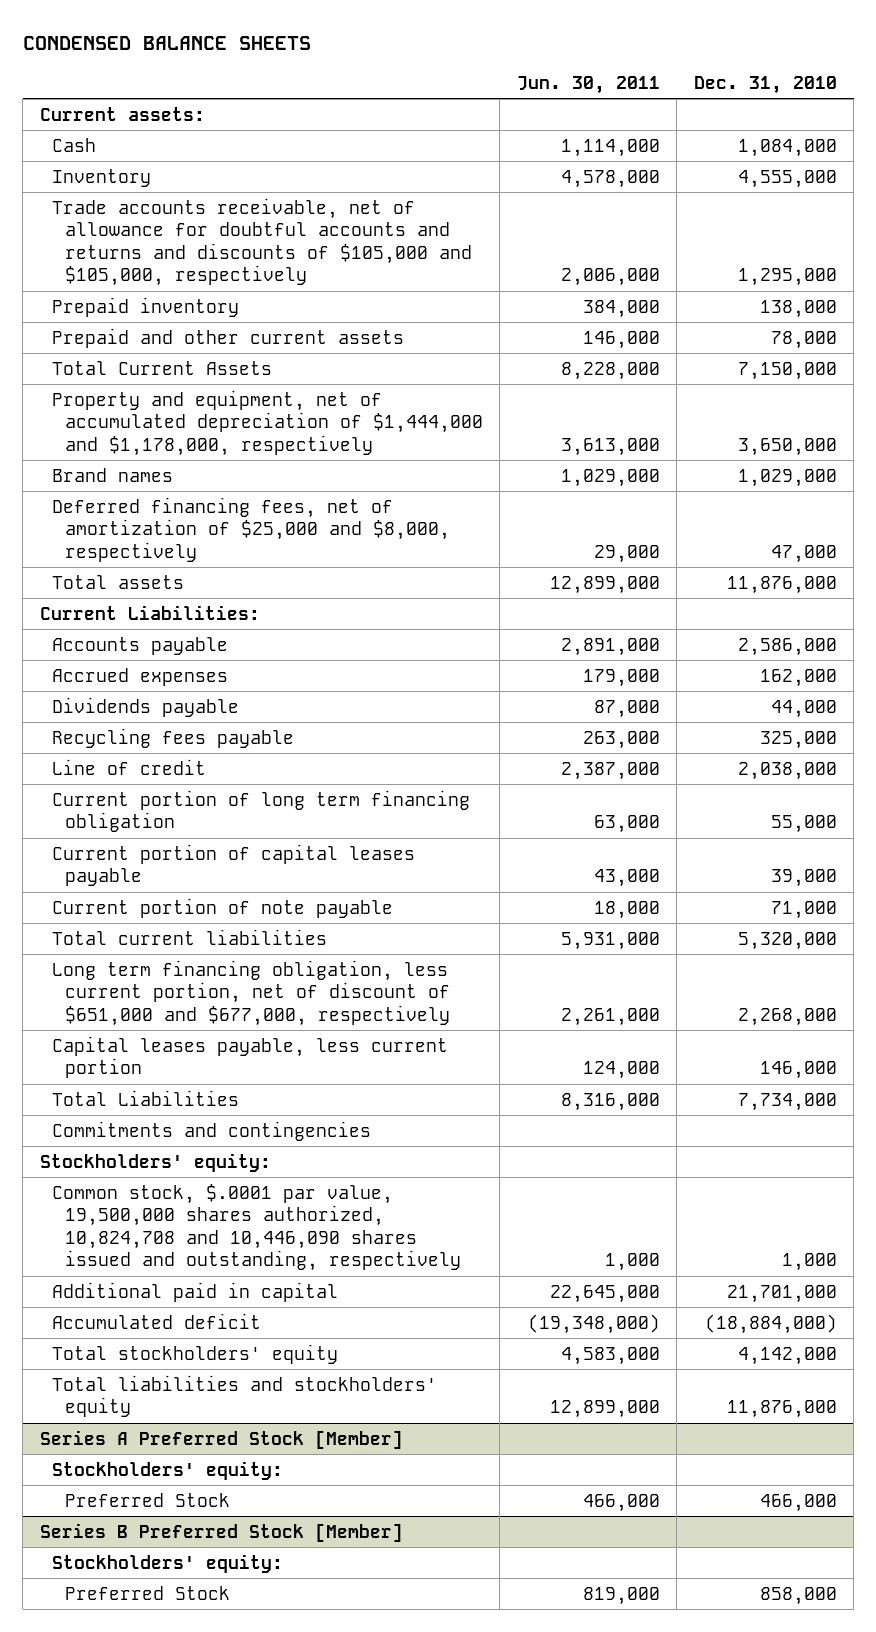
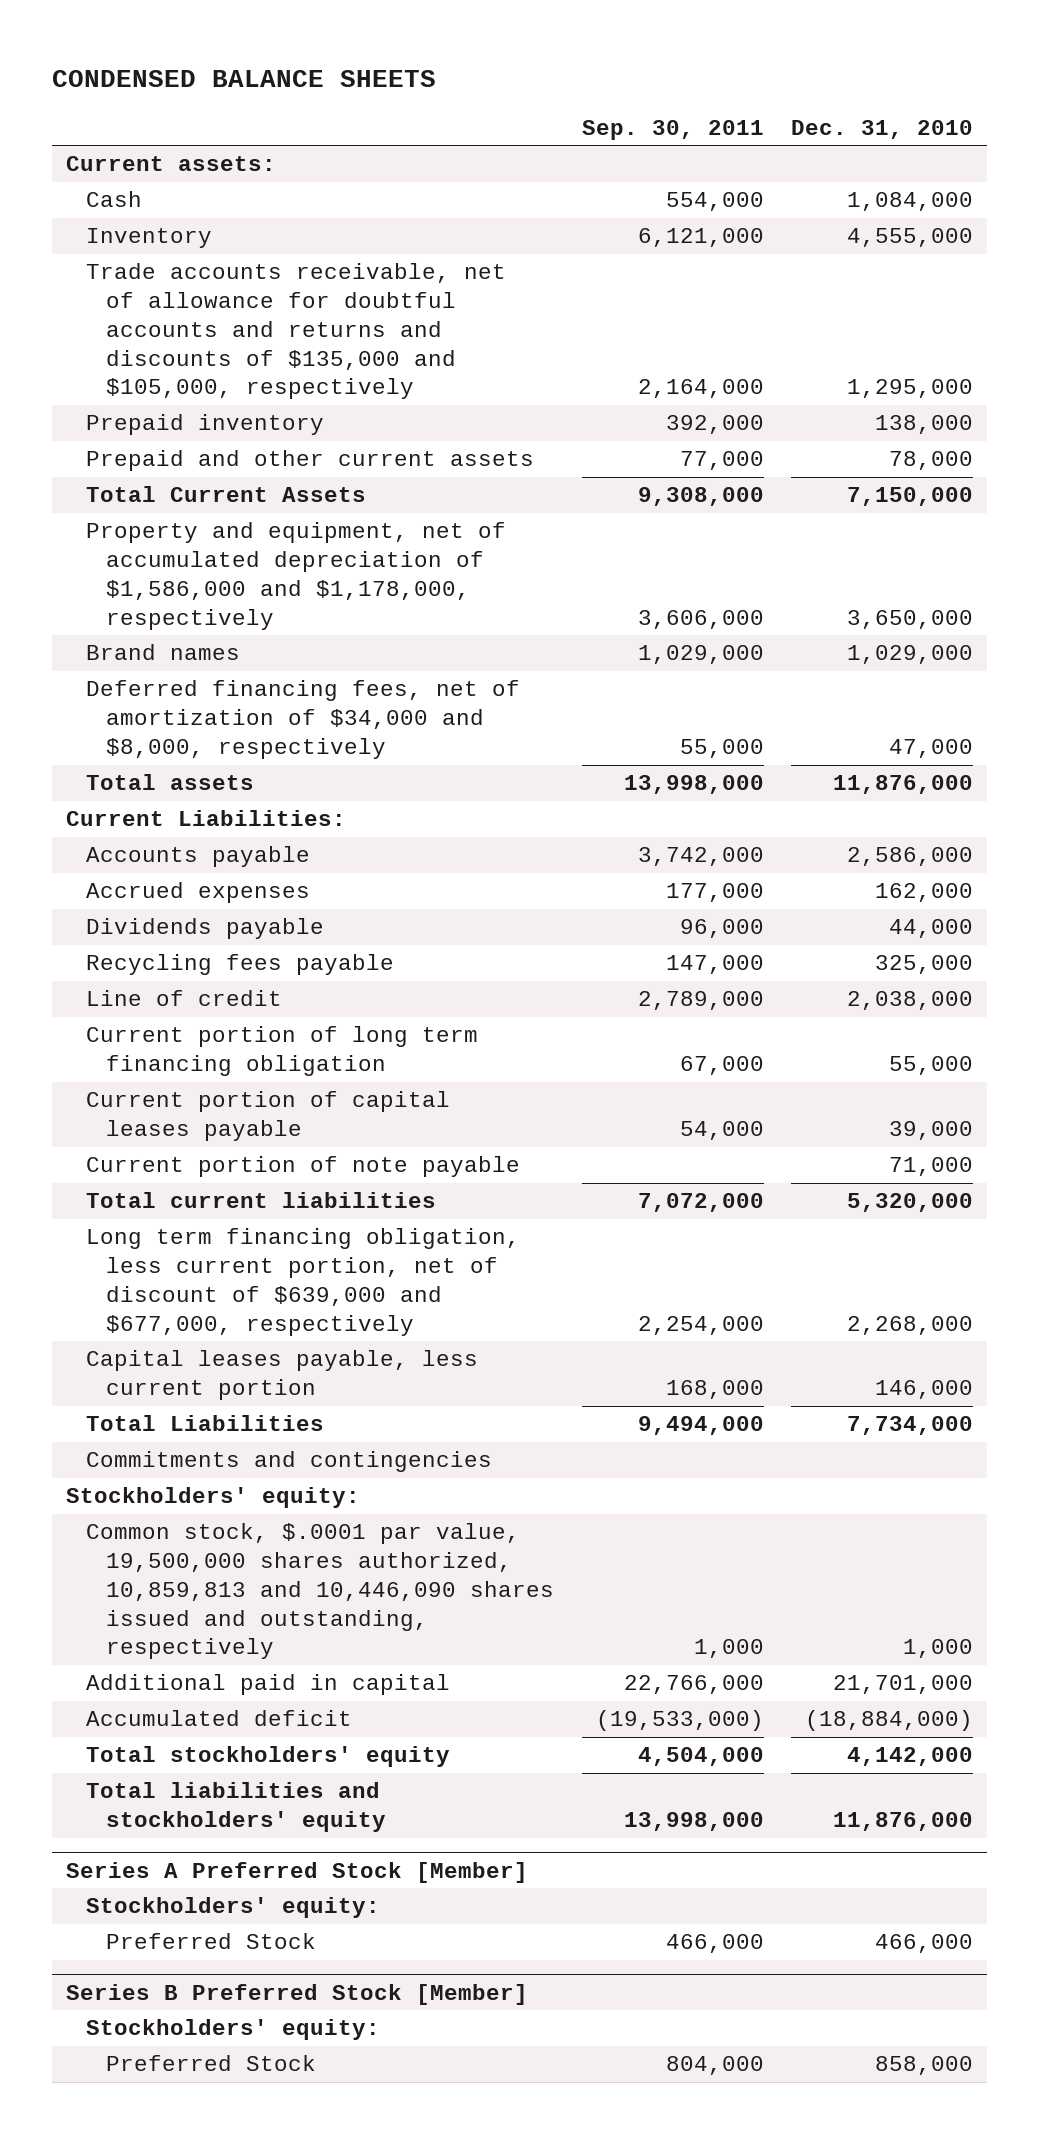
- | Jun. 30, 2011 | Dec. 31, 2010
+ | Sep. 30, 2011 | Dec. 31, 2010
- Trade accounts receivable, net of allowance for doubtful accounts and returns and discounts of $105,000 and $105,000, respectively | 2,006,000 | 1,295,000
+ Trade accounts receivable, net of allowance for doubtful accounts and returns and discounts of $135,000 and $105,000, respectively | 2,164,000 | 1,295,000
- Property and equipment, net of accumulated depreciation of $1,444,000 and $1,178,000, respectively | 3,613,000 | 3,650,000
+ Property and equipment, net of accumulated depreciation of $1,586,000 and $1,178,000, respectively | 3,606,000 | 3,650,000
- Deferred financing fees, net of amortization of $25,000 and $8,000, respectively | 29,000 | 47,000
+ Deferred financing fees, net of amortization of $34,000 and $8,000, respectively | 55,000 | 47,000
- Long term financing obligation, less current portion, net of discount of $651,000 and $677,000, respectively | 2,261,000 | 2,268,000
+ Long term financing obligation, less current portion, net of discount of $639,000 and $677,000, respectively | 2,254,000 | 2,268,000
- Common stock, $.0001 par value, 19,500,000 shares authorized, 10,824,708 and 10,446,090 shares issued and outstanding, respectively | 1,000 | 1,000
+ Common stock, $.0001 par value, 19,500,000 shares authorized, 10,859,813 and 10,446,090 shares issued and outstanding, respectively | 1,000 | 1,000

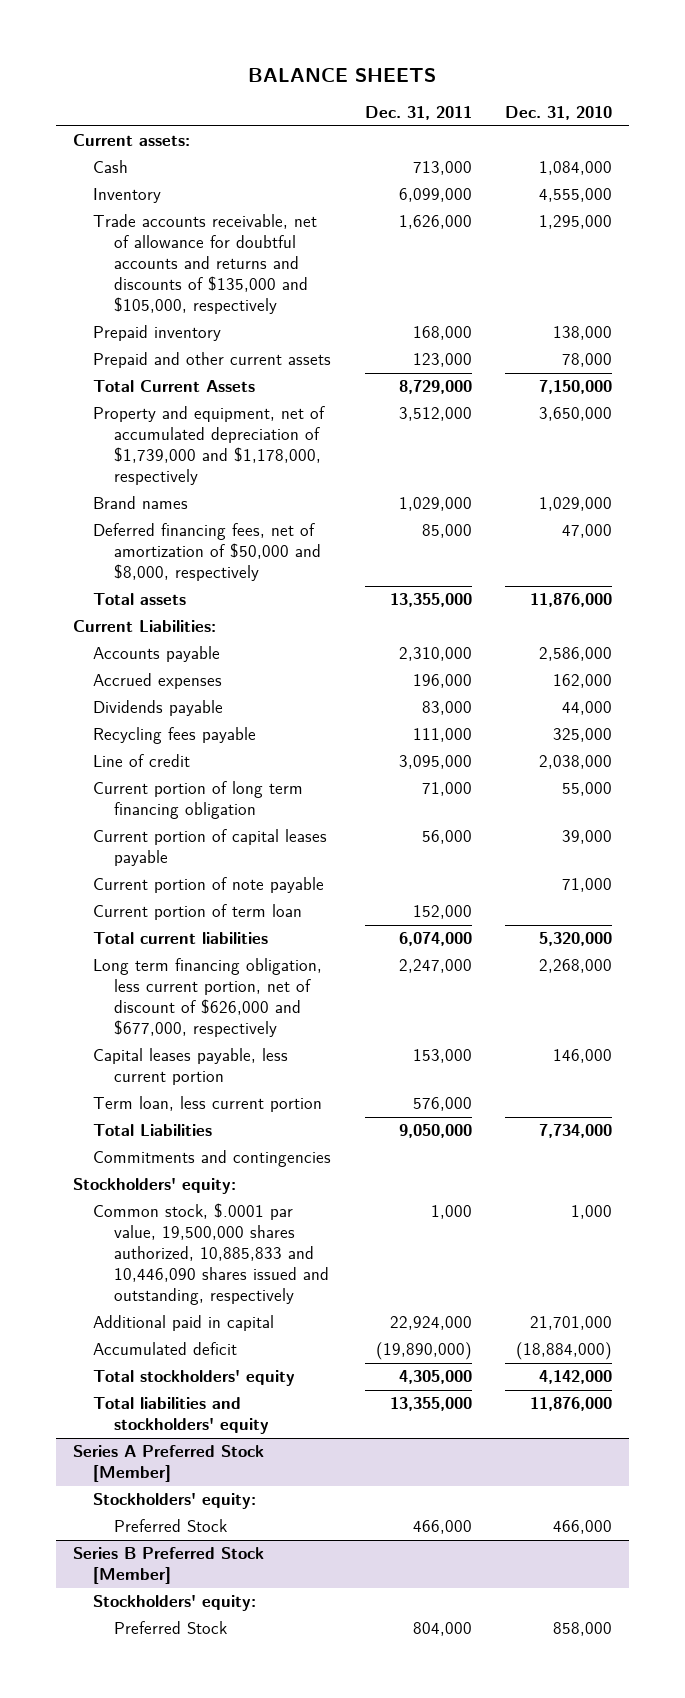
- CONDENSED BALANCE SHEETS
+ BALANCE SHEETS
- | Sep. 30, 2011 | Dec. 31, 2010
+ | Dec. 31, 2011 | Dec. 31, 2010
- Property and equipment, net of accumulated depreciation of $1,586,000 and $1,178,000, respectively | 3,606,000 | 3,650,000
+ Property and equipment, net of accumulated depreciation of $1,739,000 and $1,178,000, respectively | 3,512,000 | 3,650,000
- Deferred financing fees, net of amortization of $34,000 and $8,000, respectively | 55,000 | 47,000
+ Deferred financing fees, net of amortization of $50,000 and $8,000, respectively | 85,000 | 47,000
+ Current portion of term loan | 152,000 |
- Long term financing obligation, less current portion, net of discount of $639,000 and $677,000, respectively | 2,254,000 | 2,268,000
+ Long term financing obligation, less current portion, net of discount of $626,000 and $677,000, respectively | 2,247,000 | 2,268,000
+ Term loan, less current portion | 576,000 |
- Common stock, $.0001 par value, 19,500,000 shares authorized, 10,859,813 and 10,446,090 shares issued and outstanding, respectively | 1,000 | 1,000
+ Common stock, $.0001 par value, 19,500,000 shares authorized, 10,885,833 and 10,446,090 shares issued and outstanding, respectively | 1,000 | 1,000

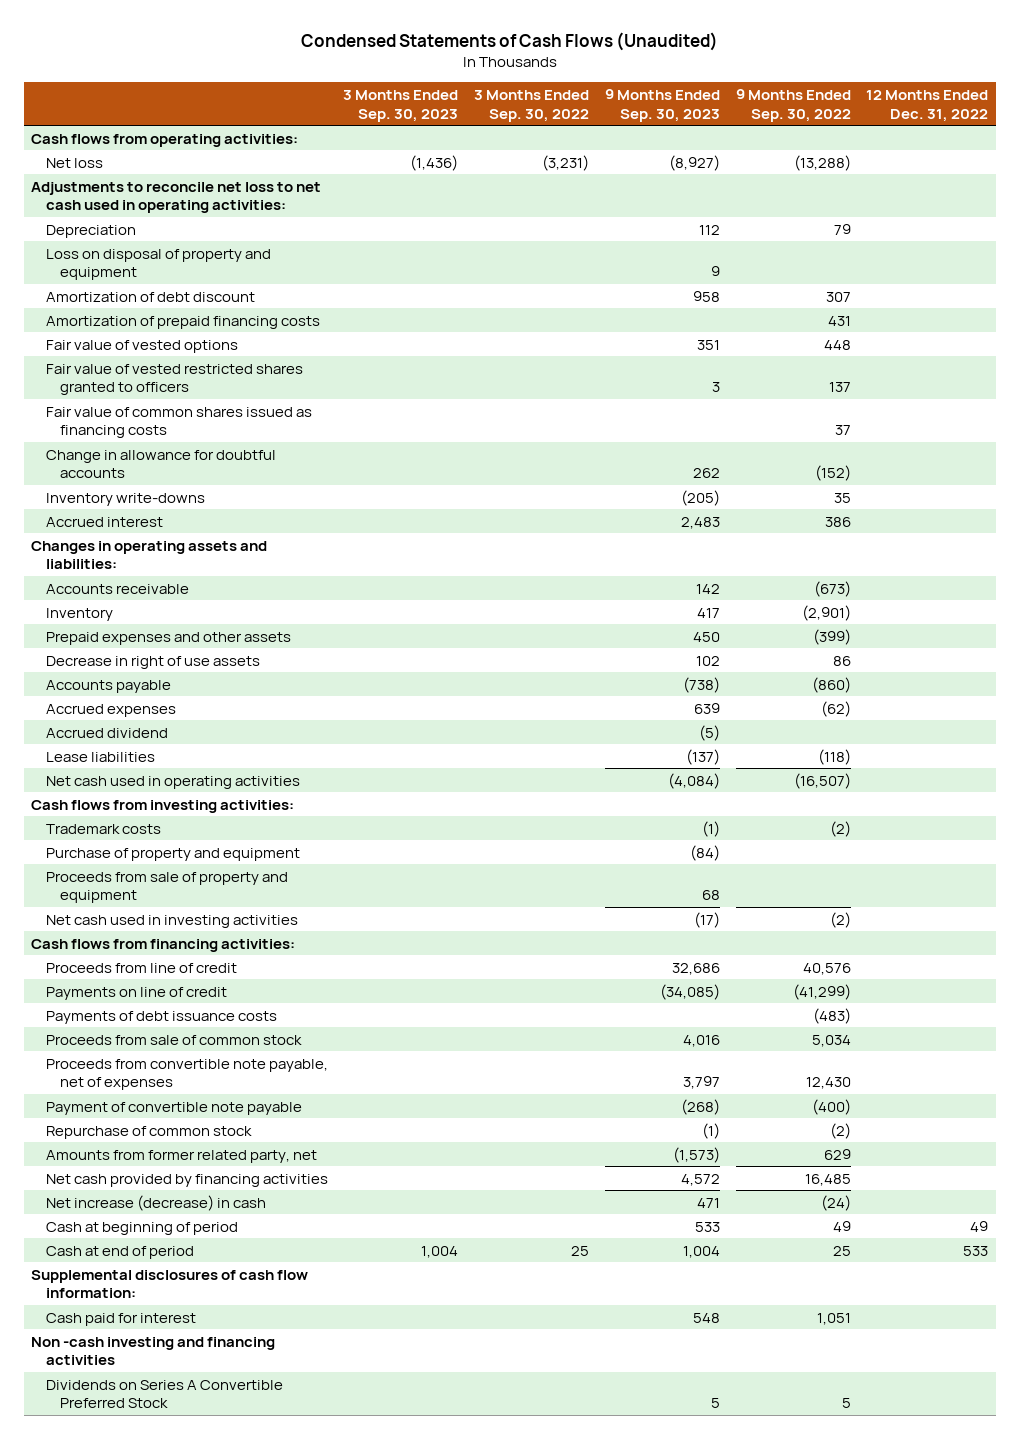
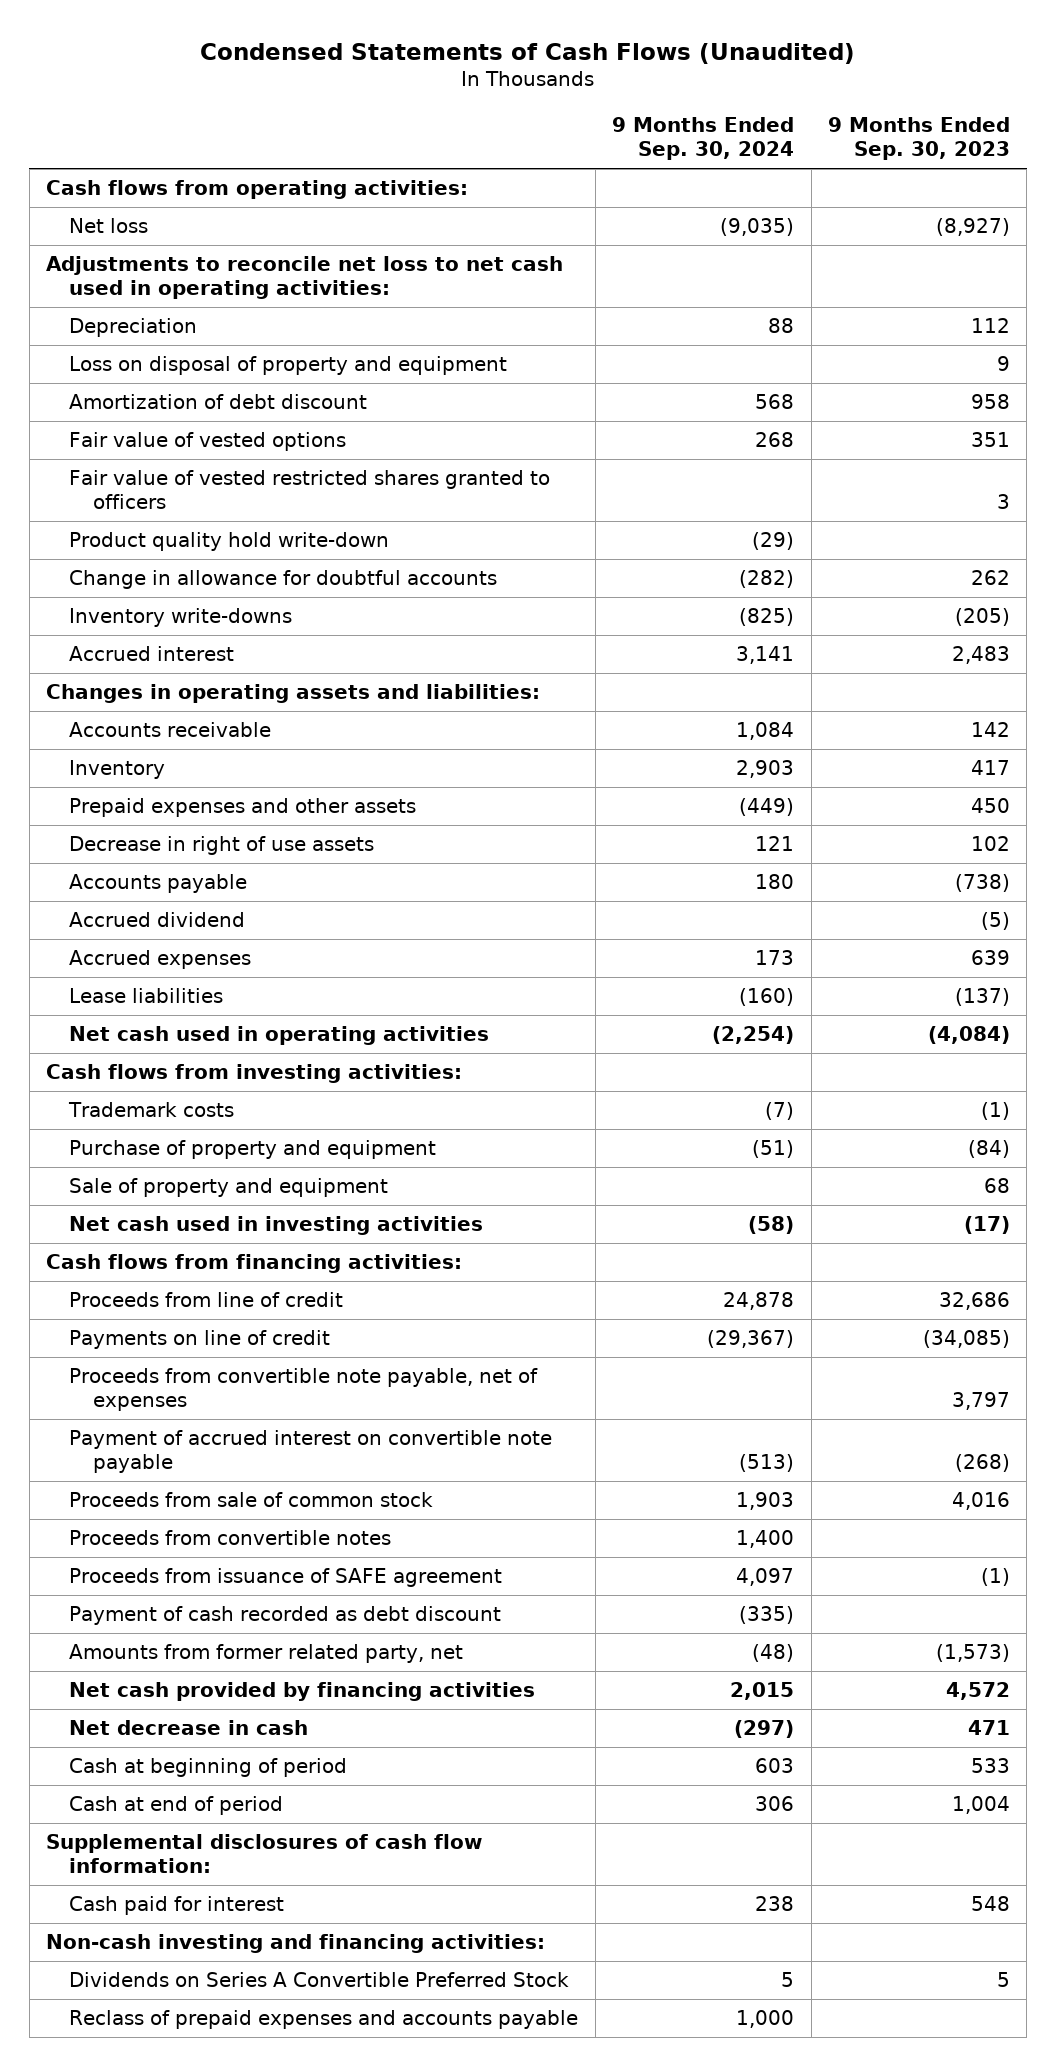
- | 3 Months Ended Sep. 30, 2023 | 3 Months Ended Sep. 30, 2022 | 9 Months Ended Sep. 30, 2023 | 9 Months Ended Sep. 30, 2022 | 12 Months Ended Dec. 31, 2022
+ | 9 Months Ended Sep. 30, 2024 | 9 Months Ended Sep. 30, 2023
- Amortization of prepaid financing costs | | | | 431 |
- Fair value of common shares issued as financing costs | | | | 37 |
+ Product quality hold write-down | (29) |
moved down: Accrued expenses | 173 | 639
- Proceeds from sale of property and equipment | | | 68 | |
+ Sale of property and equipment | | 68
- Payments of debt issuance costs | | | | (483) |
- Payment of convertible note payable | | | (268) | (400) |
- Repurchase of common stock | | | (1) | (2) |
+ Payment of accrued interest on convertible note payable | (513) | (268)
moved down: Proceeds from sale of common stock | 1,903 | 4,016
+ Proceeds from convertible notes | 1,400 |
+ Proceeds from issuance of SAFE agreement | 4,097 | (1)
+ Payment of cash recorded as debt discount | (335) |
- Net increase (decrease) in cash | | | 471 | (24) |
+ Net decrease in cash | (297) | 471
- Non -cash investing and financing activities
+ Non-cash investing and financing activities:
+ Reclass of prepaid expenses and accounts payable | 1,000 |

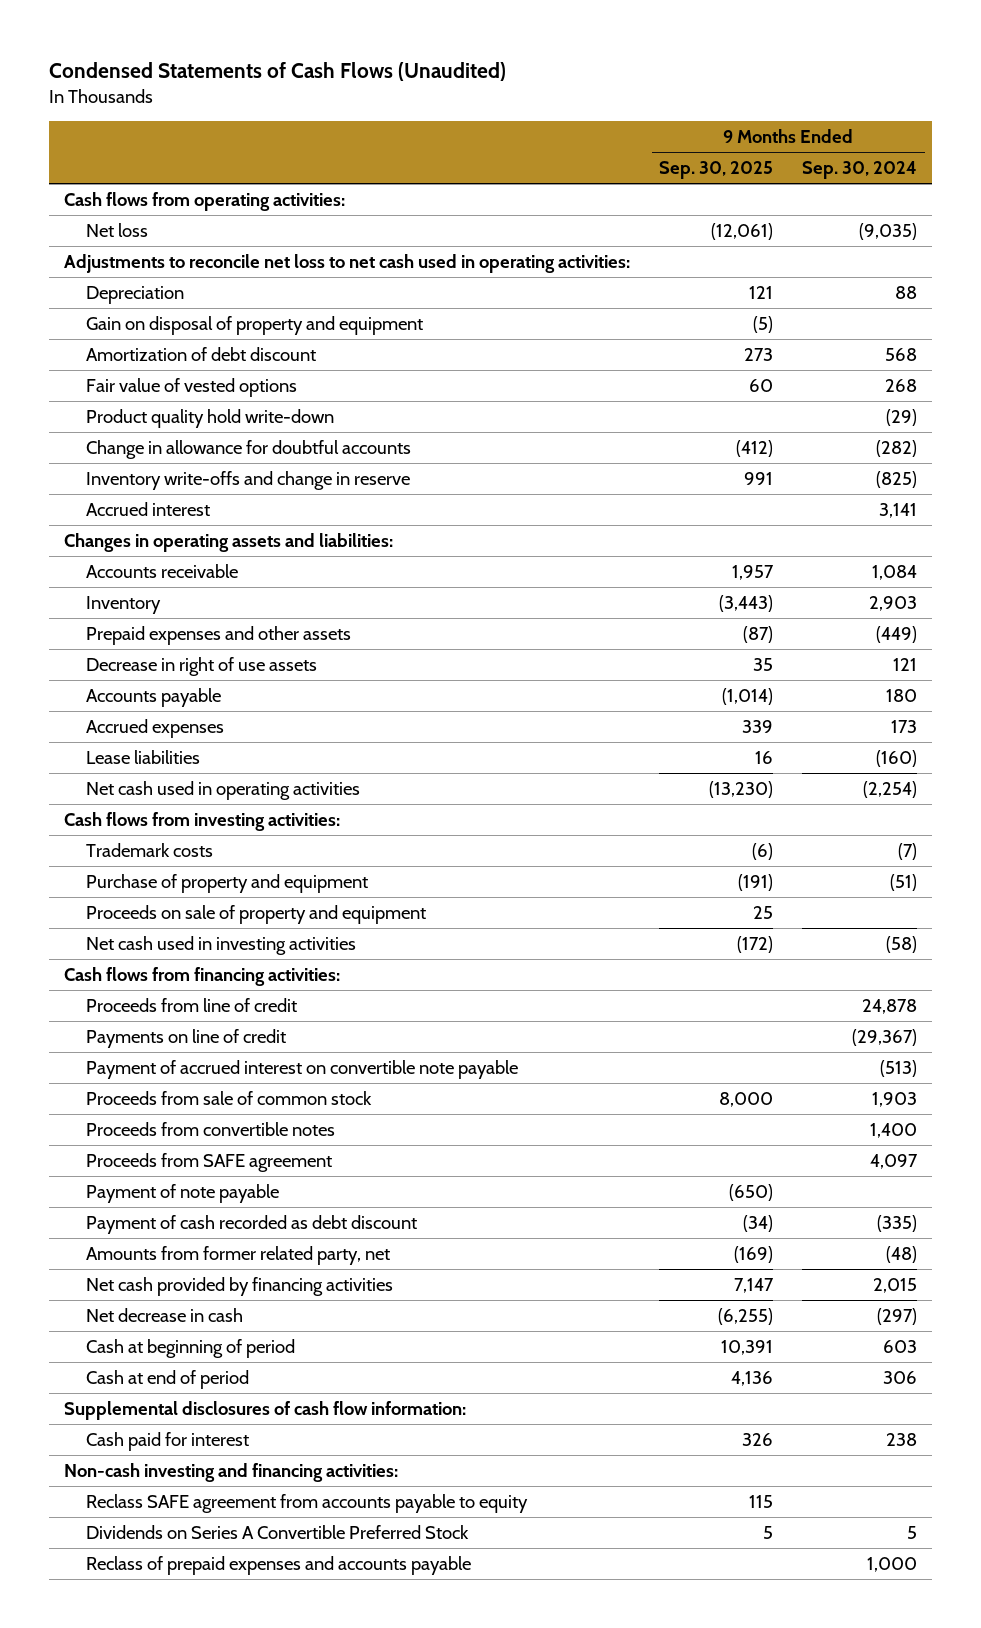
- | 9 Months Ended Sep. 30, 2024 | 9 Months Ended Sep. 30, 2023
+ | 9 Months Ended Sep. 30, 2025 | 9 Months Ended Sep. 30, 2024
- Loss on disposal of property and equipment | | 9
+ Gain on disposal of property and equipment | (5) |
- Fair value of vested restricted shares granted to officers | | 3
- Inventory write-downs | (825) | (205)
+ Inventory write-offs and change in reserve | 991 | (825)
- Accrued dividend | | (5)
- Sale of property and equipment | | 68
+ Proceeds on sale of property and equipment | 25 |
- Proceeds from convertible note payable, net of expenses | | 3,797
- Proceeds from issuance of SAFE agreement | 4,097 | (1)
+ Proceeds from SAFE agreement | | 4,097
+ Payment of note payable | (650) |
+ Reclass SAFE agreement from accounts payable to equity | 115 |

